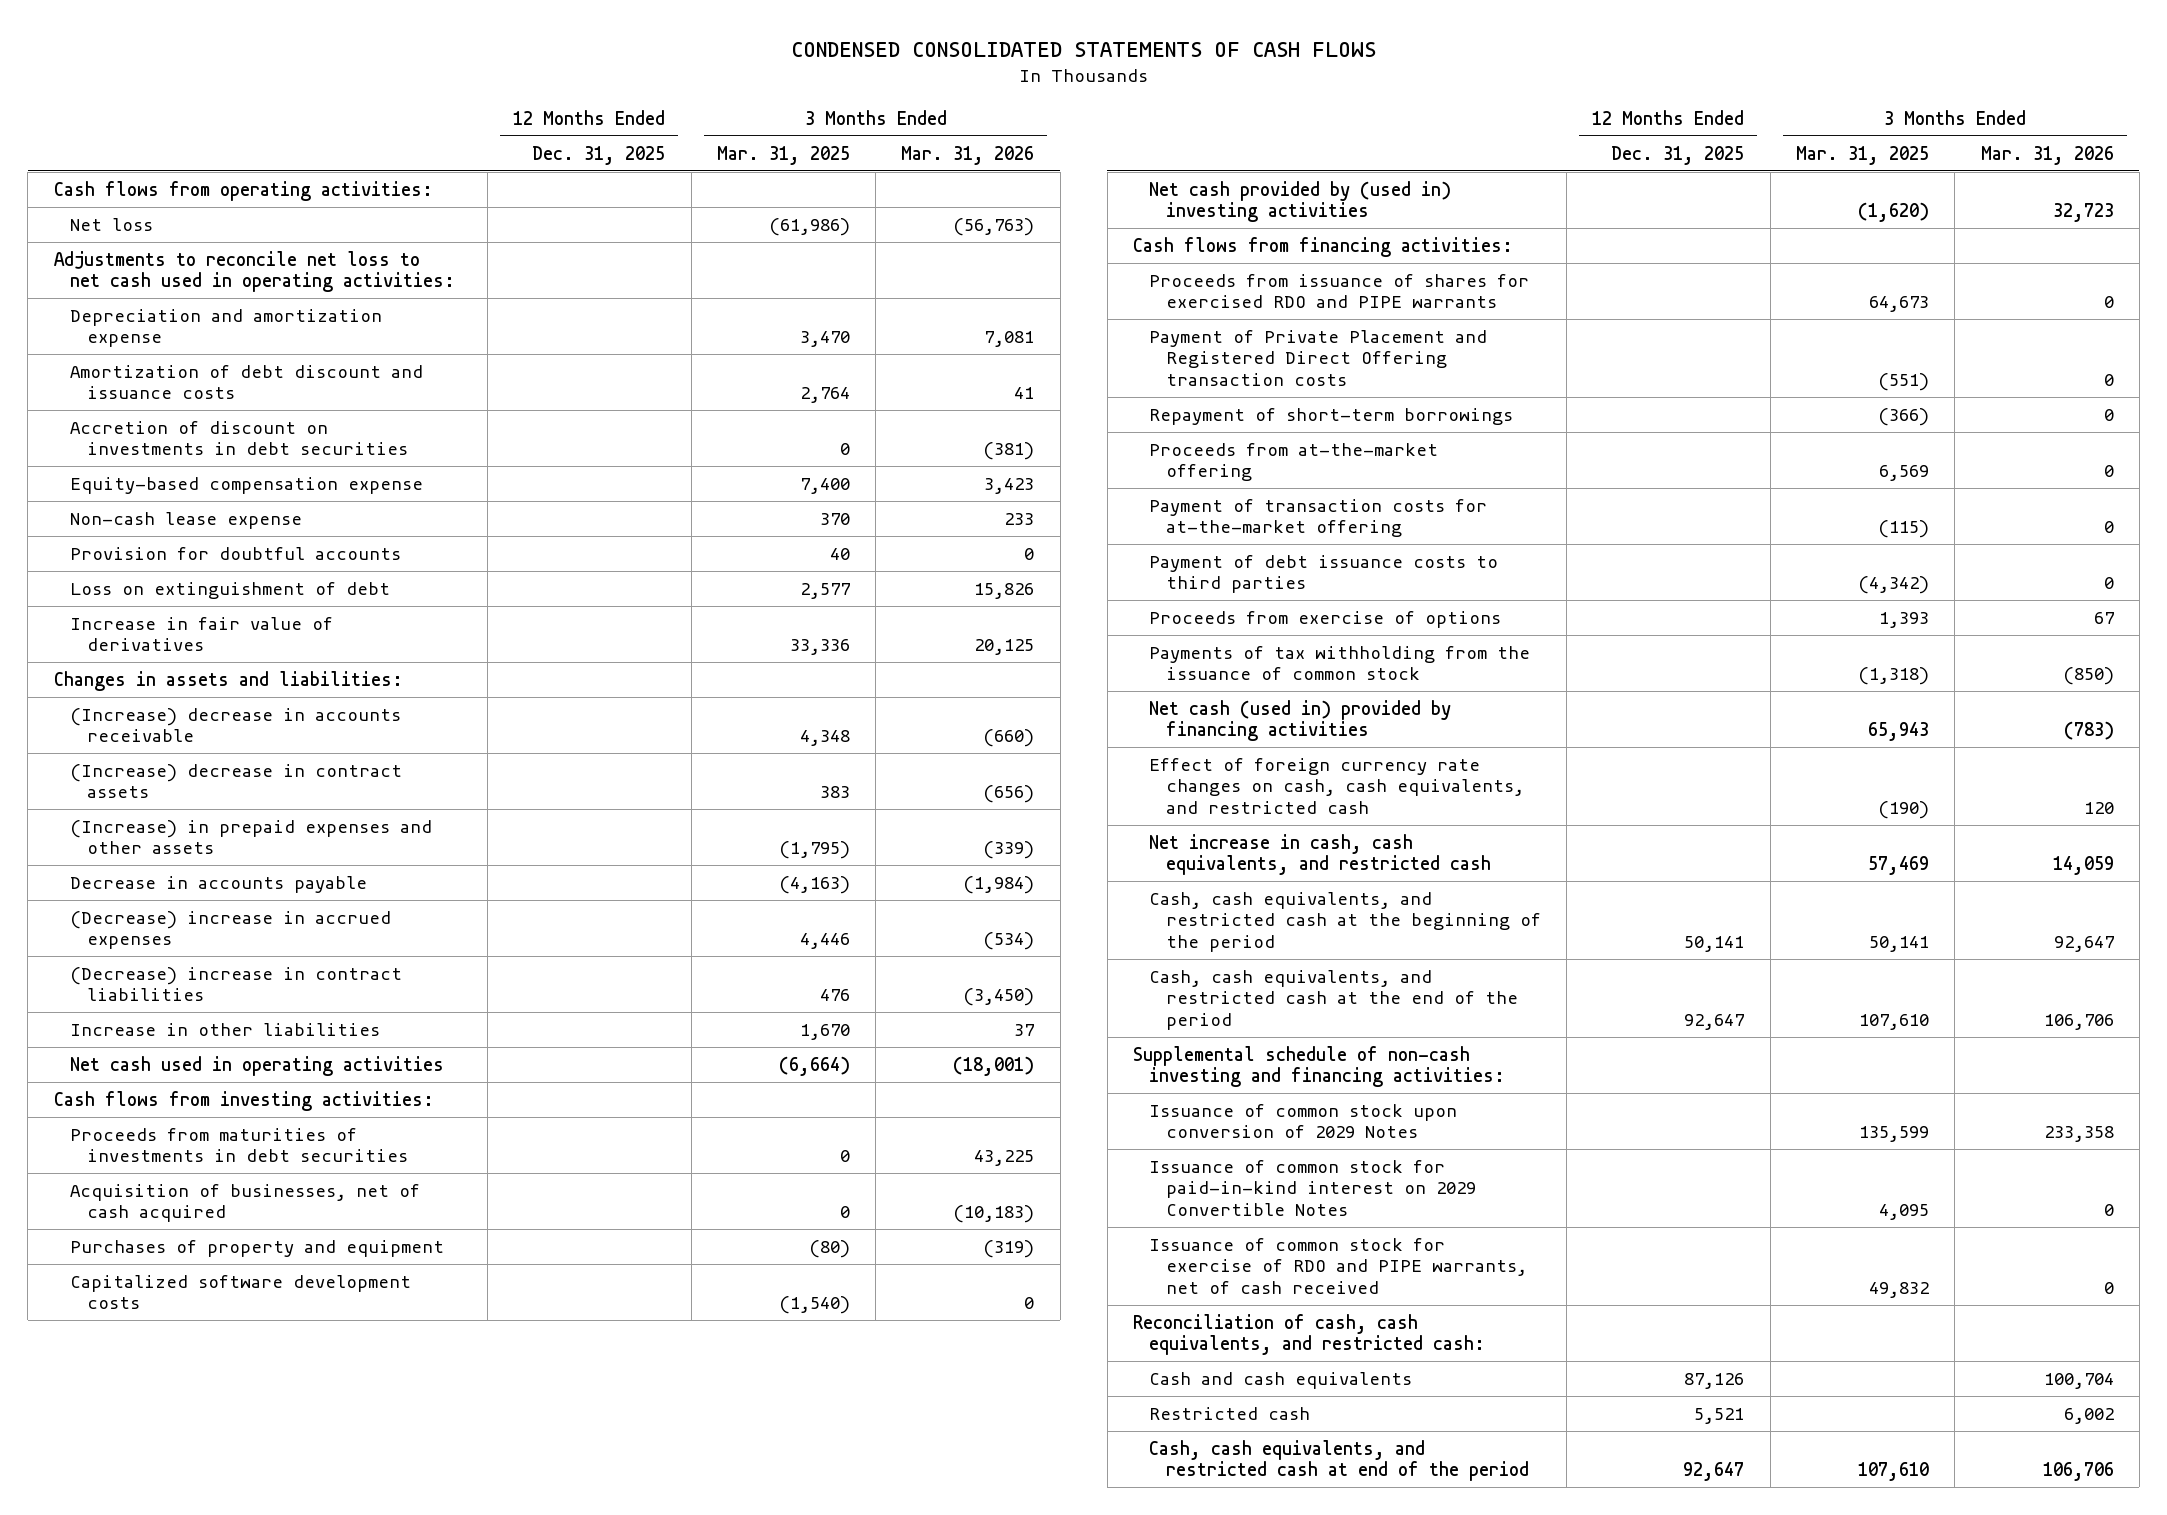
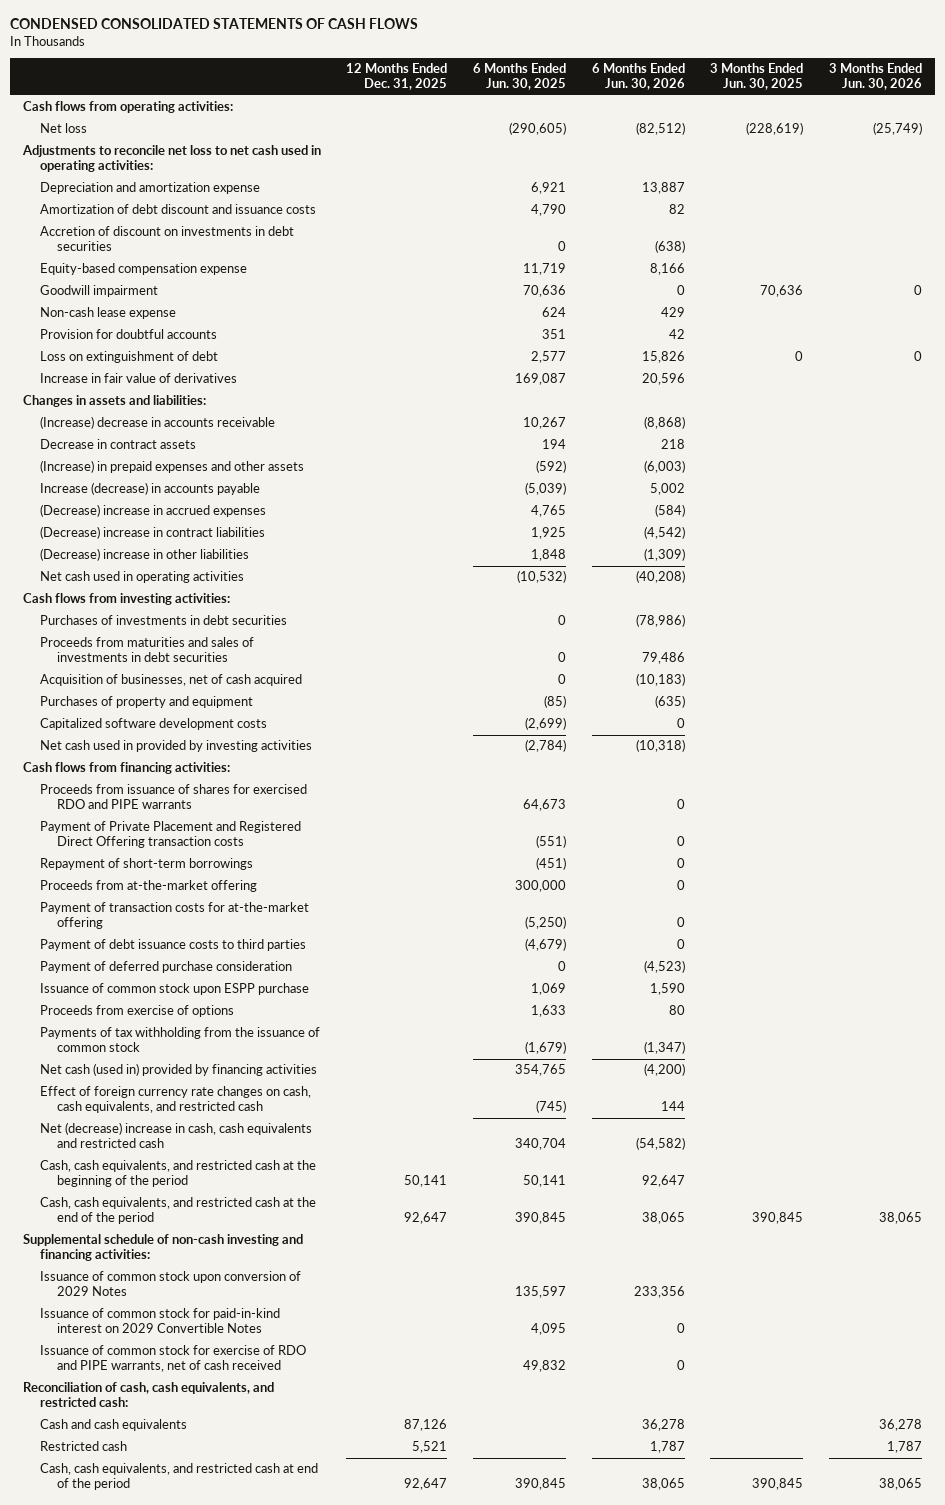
- | 12 Months Ended Dec. 31, 2025 | 3 Months Ended Mar. 31, 2025 | 3 Months Ended Mar. 31, 2026
+ | 12 Months Ended Dec. 31, 2025 | 6 Months Ended Jun. 30, 2025 | 6 Months Ended Jun. 30, 2026 | 3 Months Ended Jun. 30, 2025 | 3 Months Ended Jun. 30, 2026
+ Goodwill impairment | | 70,636 | 0 | 70,636 | 0
- (Increase) decrease in contract assets | | 383 | (656)
+ Decrease in contract assets | | 194 | 218 | |
- Decrease in accounts payable | | (4,163) | (1,984)
+ Increase (decrease) in accounts payable | | (5,039) | 5,002 | |
- Increase in other liabilities | | 1,670 | 37
+ (Decrease) increase in other liabilities | | 1,848 | (1,309) | |
- Proceeds from maturities of investments in debt securities | | 0 | 43,225
+ Purchases of investments in debt securities | | 0 | (78,986) | |
+ Proceeds from maturities and sales of investments in debt securities | | 0 | 79,486 | |
- Net cash provided by (used in) investing activities | | (1,620) | 32,723
+ Net cash used in provided by investing activities | | (2,784) | (10,318) | |
+ Payment of deferred purchase consideration | | 0 | (4,523) | |
+ Issuance of common stock upon ESPP purchase | | 1,069 | 1,590 | |
- Net increase in cash, cash equivalents, and restricted cash | | 57,469 | 14,059
+ Net (decrease) increase in cash, cash equivalents and restricted cash | | 340,704 | (54,582) | |

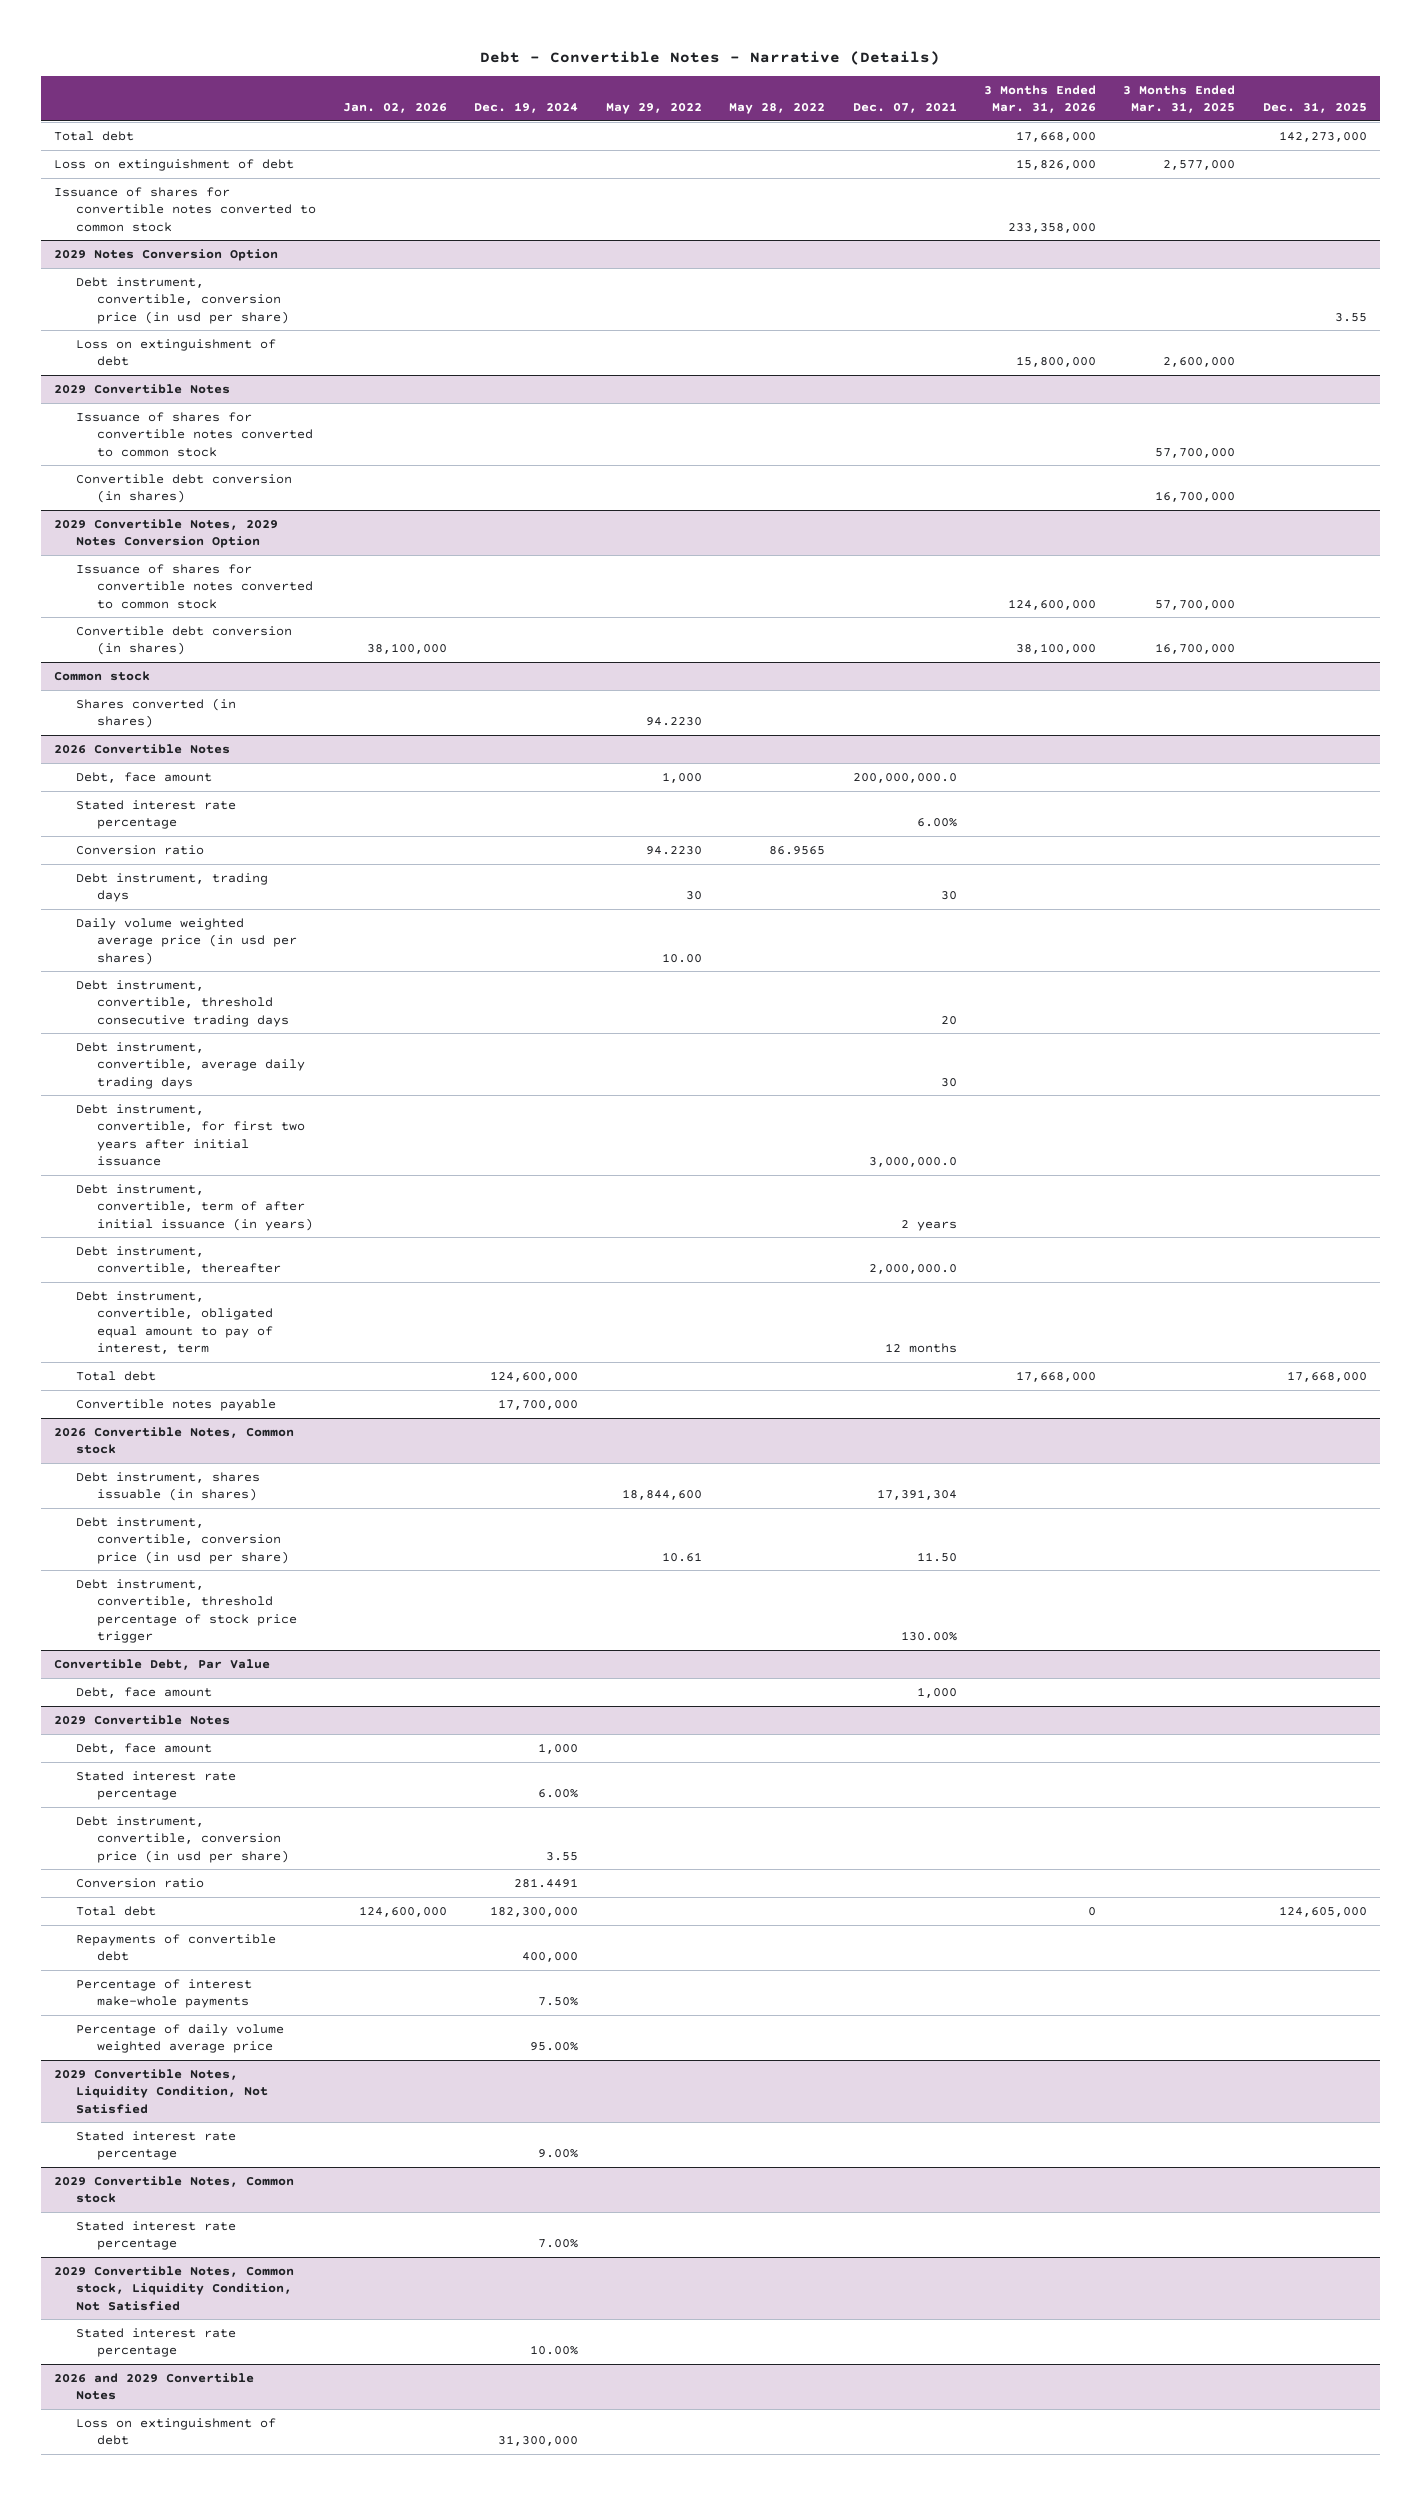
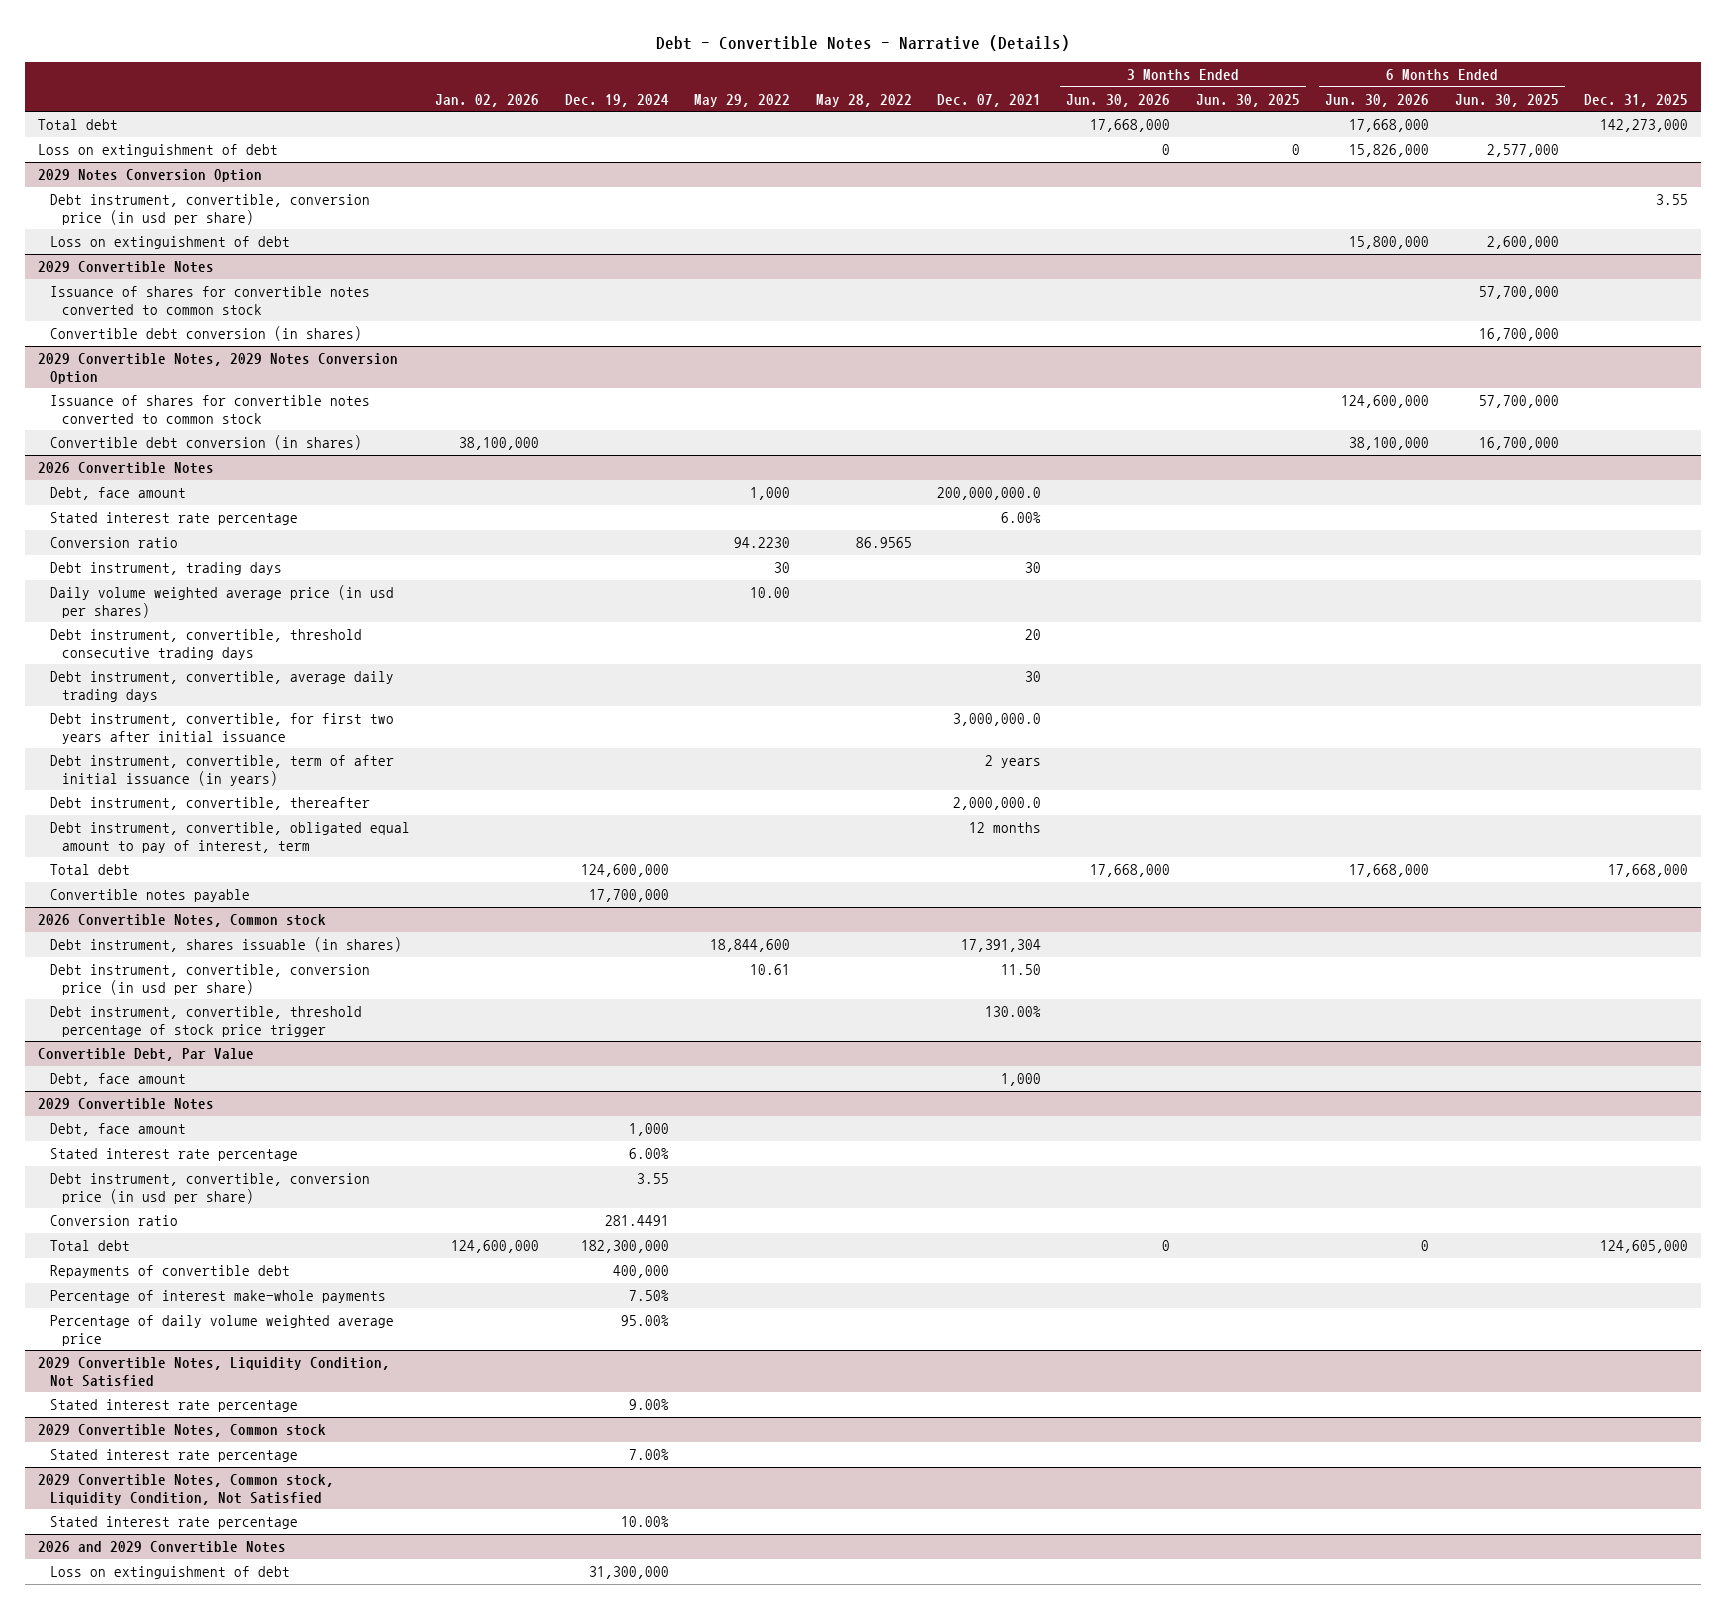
- | Jan. 02, 2026 | Dec. 19, 2024 | May 29, 2022 | May 28, 2022 | Dec. 07, 2021 | 3 Months Ended Mar. 31, 2026 | 3 Months Ended Mar. 31, 2025 | Dec. 31, 2025
+ | Jan. 02, 2026 | Dec. 19, 2024 | May 29, 2022 | May 28, 2022 | Dec. 07, 2021 | 3 Months Ended Jun. 30, 2026 | 3 Months Ended Jun. 30, 2025 | 6 Months Ended Jun. 30, 2026 | 6 Months Ended Jun. 30, 2025 | Dec. 31, 2025
- Issuance of shares for convertible notes converted to common stock | | | | | | 233,358,000 | |
- Common stock
- Shares converted (in shares) | | | 94.2230 | | | | |

